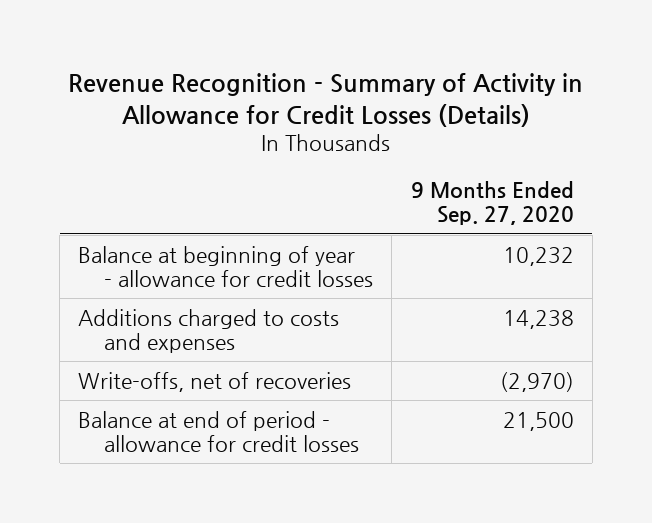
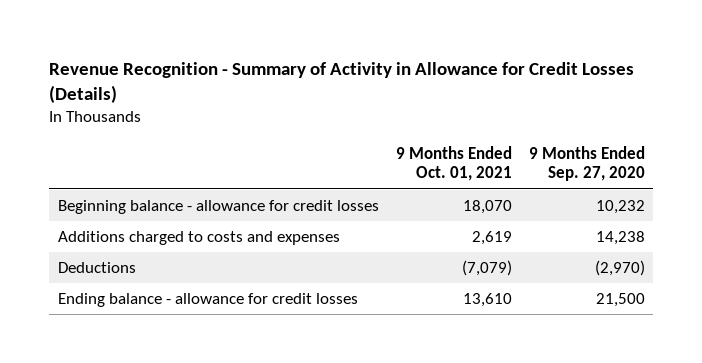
- | 9 Months Ended Sep. 27, 2020
+ | 9 Months Ended Oct. 01, 2021 | 9 Months Ended Sep. 27, 2020
- Balance at beginning of year - allowance for credit losses | 10,232
+ Beginning balance - allowance for credit losses | 18,070 | 10,232
- Write-offs, net of recoveries | (2,970)
- Balance at end of period - allowance for credit losses | 21,500
+ Deductions | (7,079) | (2,970)
+ Ending balance - allowance for credit losses | 13,610 | 21,500

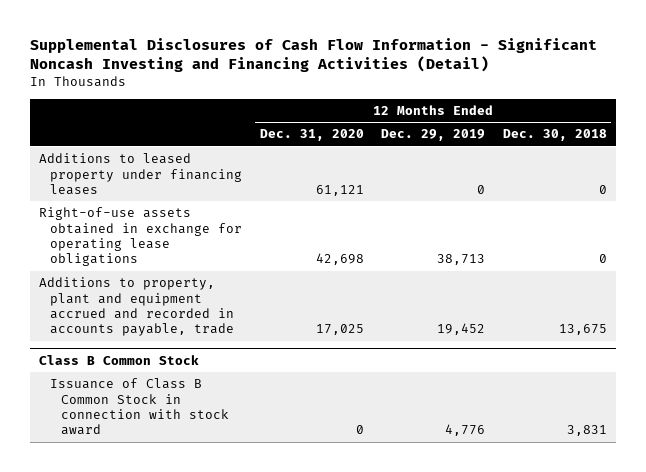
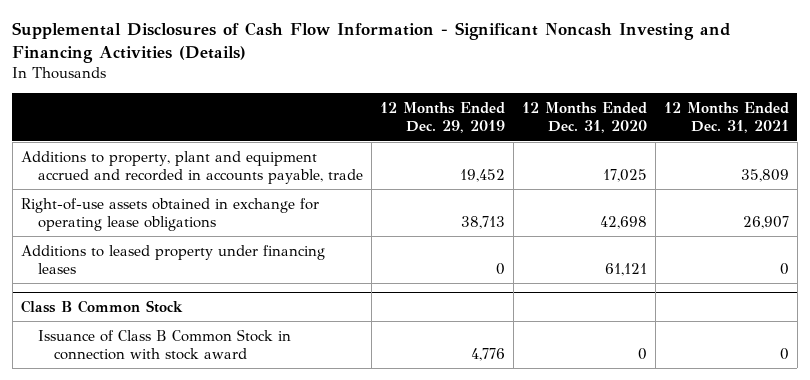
- Supplemental Disclosures of Cash Flow Information - Significant Noncash Investing and Financing Activities (Detail)
+ Supplemental Disclosures of Cash Flow Information - Significant Noncash Investing and Financing Activities (Details)
- | 12 Months Ended Dec. 31, 2020 | 12 Months Ended Dec. 29, 2019 | 12 Months Ended Dec. 30, 2018
+ | 12 Months Ended Dec. 29, 2019 | 12 Months Ended Dec. 31, 2020 | 12 Months Ended Dec. 31, 2021
moved down: Right-of-use assets obtained in exchange for operating lease obligations | 38,713 | 42,698 | 26,907
moved down: Additions to leased property under financing leases | 0 | 61,121 | 0

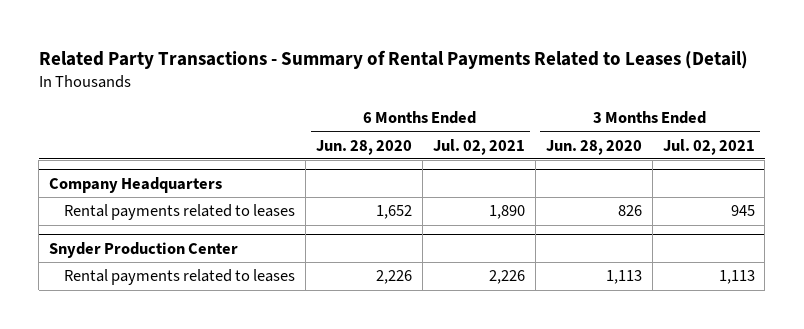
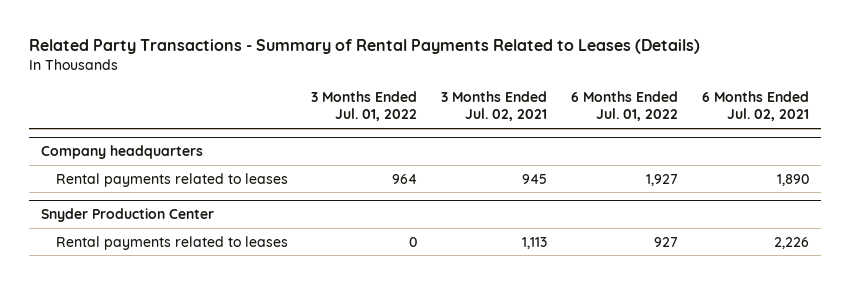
- Related Party Transactions - Summary of Rental Payments Related to Leases (Detail)
+ Related Party Transactions - Summary of Rental Payments Related to Leases (Details)
- | 6 Months Ended Jun. 28, 2020 | 6 Months Ended Jul. 02, 2021 | 3 Months Ended Jun. 28, 2020 | 3 Months Ended Jul. 02, 2021
+ | 3 Months Ended Jul. 01, 2022 | 3 Months Ended Jul. 02, 2021 | 6 Months Ended Jul. 01, 2022 | 6 Months Ended Jul. 02, 2021
- Company Headquarters
+ Company headquarters

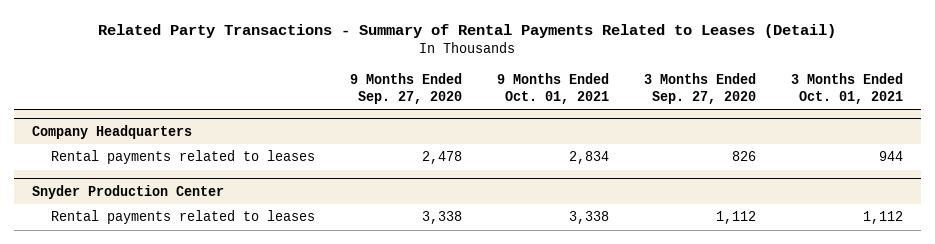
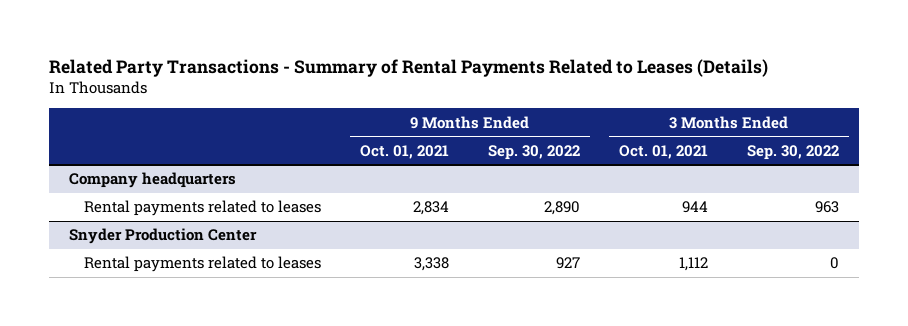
- Related Party Transactions - Summary of Rental Payments Related to Leases (Detail)
+ Related Party Transactions - Summary of Rental Payments Related to Leases (Details)
- | 9 Months Ended Sep. 27, 2020 | 9 Months Ended Oct. 01, 2021 | 3 Months Ended Sep. 27, 2020 | 3 Months Ended Oct. 01, 2021
+ | 9 Months Ended Oct. 01, 2021 | 9 Months Ended Sep. 30, 2022 | 3 Months Ended Oct. 01, 2021 | 3 Months Ended Sep. 30, 2022
- Company Headquarters
+ Company headquarters

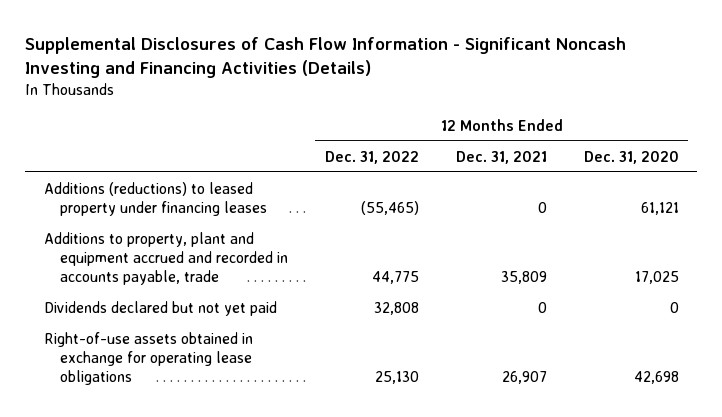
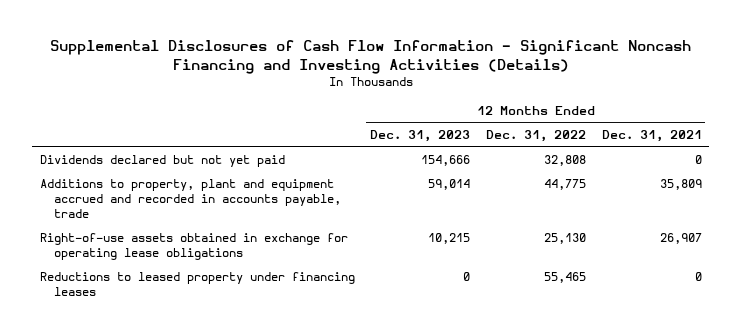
- Supplemental Disclosures of Cash Flow Information - Significant Noncash Investing and Financing Activities (Details)
+ Supplemental Disclosures of Cash Flow Information - Significant Noncash Financing and Investing Activities (Details)
- | 12 Months Ended Dec. 31, 2022 | 12 Months Ended Dec. 31, 2021 | 12 Months Ended Dec. 31, 2020
+ | 12 Months Ended Dec. 31, 2023 | 12 Months Ended Dec. 31, 2022 | 12 Months Ended Dec. 31, 2021
- Additions (reductions) to leased property under financing leases | (55,465) | 0 | 61,121
moved down: Additions to property, plant and equipment accrued and recorded in accounts payable, trade | 59,014 | 44,775 | 35,809
+ Reductions to leased property under financing leases | 0 | 55,465 | 0

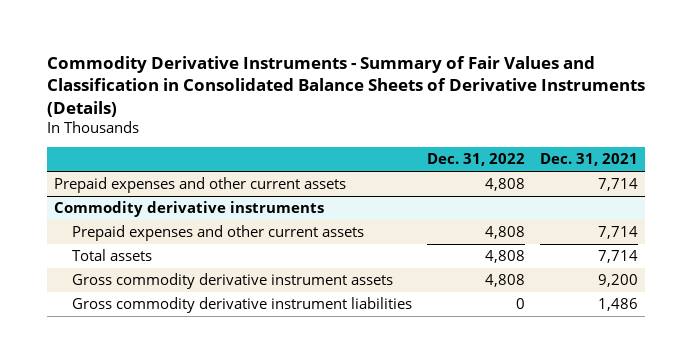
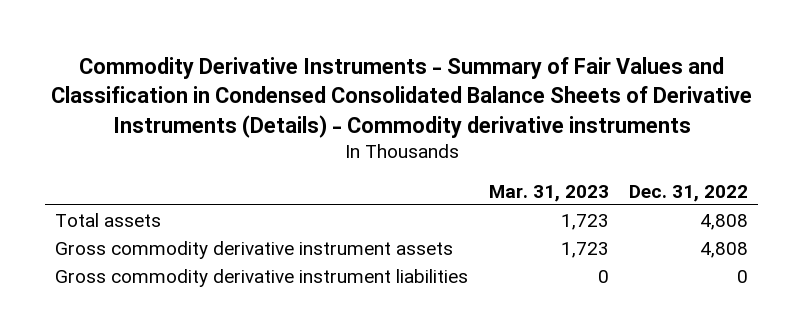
- Commodity Derivative Instruments - Summary of Fair Values and Classification in Consolidated Balance Sheets of Derivative Instruments (Details)
+ Commodity Derivative Instruments - Summary of Fair Values and Classification in Condensed Consolidated Balance Sheets of Derivative Instruments (Details) - Commodity derivative instruments
- | Dec. 31, 2022 | Dec. 31, 2021
+ | Mar. 31, 2023 | Dec. 31, 2022
- Prepaid expenses and other current assets | 4,808 | 7,714
- Commodity derivative instruments
- Prepaid expenses and other current assets | 4,808 | 7,714

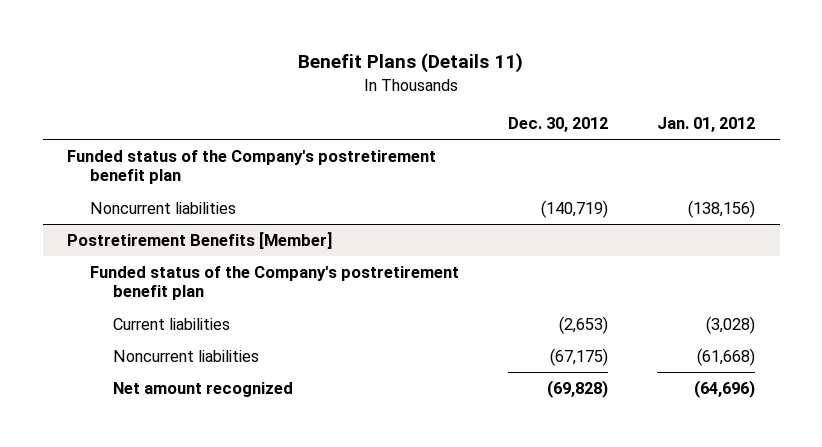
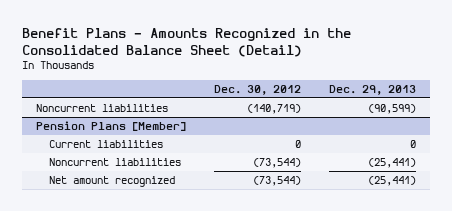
- Benefit Plans (Details 11)
+ Benefit Plans - Amounts Recognized in the Consolidated Balance Sheet (Detail)
- | Dec. 30, 2012 | Jan. 01, 2012
+ | Dec. 30, 2012 | Dec. 29, 2013
- Funded status of the Company's postretirement benefit plan
- Postretirement Benefits [Member]
- Funded status of the Company's postretirement benefit plan
- Current liabilities | (2,653) | (3,028)
- Noncurrent liabilities | (67,175) | (61,668)
- Net amount recognized | (69,828) | (64,696)
+ Pension Plans [Member]
+ Current liabilities | 0 | 0
+ Noncurrent liabilities | (73,544) | (25,441)
+ Net amount recognized | (73,544) | (25,441)

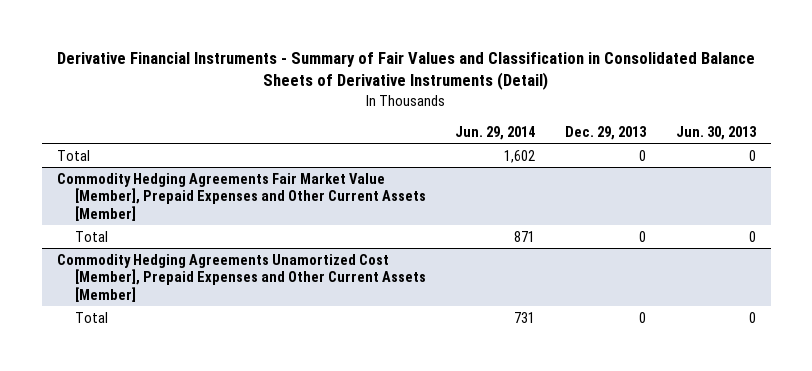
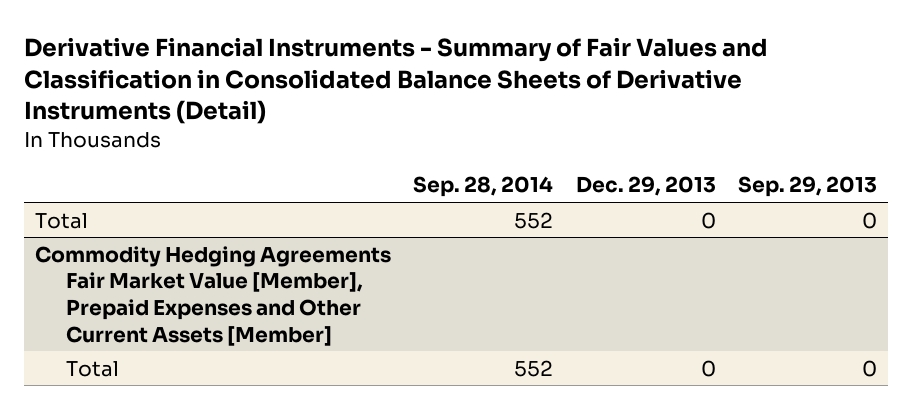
- | Jun. 29, 2014 | Dec. 29, 2013 | Jun. 30, 2013
+ | Sep. 28, 2014 | Dec. 29, 2013 | Sep. 29, 2013
- Commodity Hedging Agreements Unamortized Cost [Member], Prepaid Expenses and Other Current Assets [Member]
- Total | 731 | 0 | 0

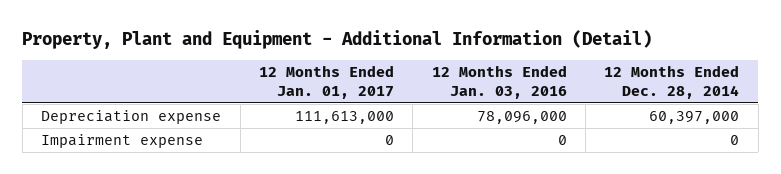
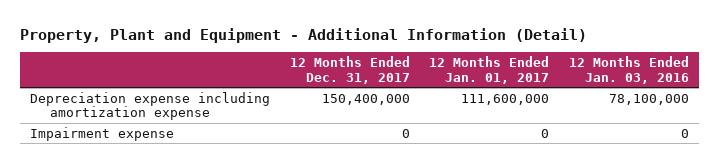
- | 12 Months Ended Jan. 01, 2017 | 12 Months Ended Jan. 03, 2016 | 12 Months Ended Dec. 28, 2014
+ | 12 Months Ended Dec. 31, 2017 | 12 Months Ended Jan. 01, 2017 | 12 Months Ended Jan. 03, 2016
- Depreciation expense | 111,613,000 | 78,096,000 | 60,397,000
+ Depreciation expense including amortization expense | 150,400,000 | 111,600,000 | 78,100,000

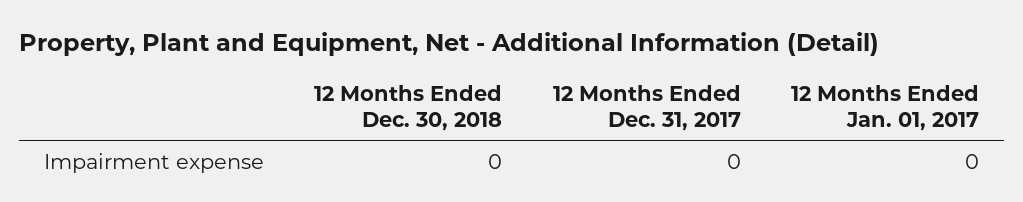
- Property, Plant and Equipment - Additional Information (Detail)
+ Property, Plant and Equipment, Net - Additional Information (Detail)
- | 12 Months Ended Dec. 31, 2017 | 12 Months Ended Jan. 01, 2017 | 12 Months Ended Jan. 03, 2016
+ | 12 Months Ended Dec. 30, 2018 | 12 Months Ended Dec. 31, 2017 | 12 Months Ended Jan. 01, 2017
- Depreciation expense including amortization expense | 150,400,000 | 111,600,000 | 78,100,000

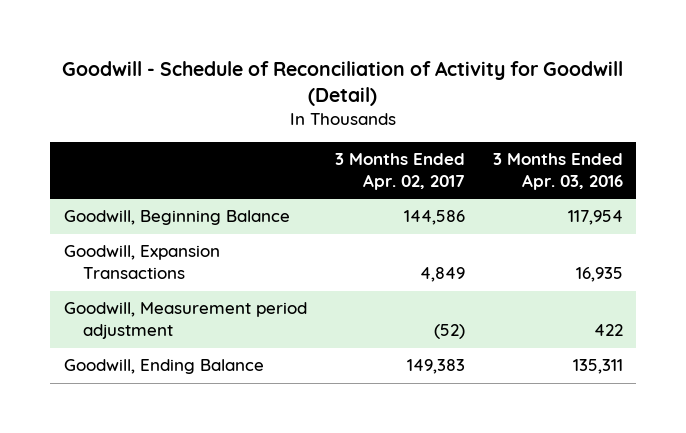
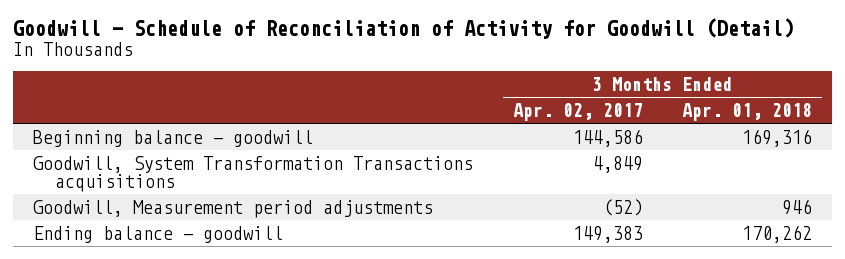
- | 3 Months Ended Apr. 02, 2017 | 3 Months Ended Apr. 03, 2016
+ | 3 Months Ended Apr. 02, 2017 | 3 Months Ended Apr. 01, 2018
- Goodwill, Beginning Balance | 144,586 | 117,954
- Goodwill, Expansion Transactions | 4,849 | 16,935
- Goodwill, Measurement period adjustment | (52) | 422
- Goodwill, Ending Balance | 149,383 | 135,311
+ Beginning balance - goodwill | 144,586 | 169,316
+ Goodwill, System Transformation Transactions acquisitions | 4,849 |
+ Goodwill, Measurement period adjustments | (52) | 946
+ Ending balance - goodwill | 149,383 | 170,262

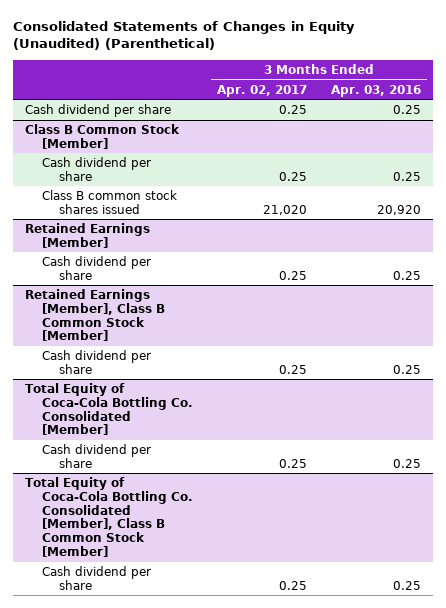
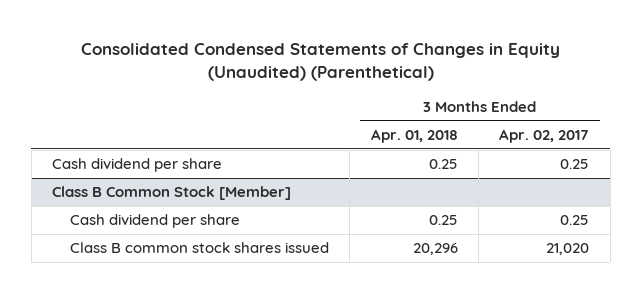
- Consolidated Statements of Changes in Equity (Unaudited) (Parenthetical)
+ Consolidated Condensed Statements of Changes in Equity (Unaudited) (Parenthetical)
- | 3 Months Ended Apr. 02, 2017 | 3 Months Ended Apr. 03, 2016
+ | 3 Months Ended Apr. 01, 2018 | 3 Months Ended Apr. 02, 2017
- Retained Earnings [Member]
- Cash dividend per share | 0.25 | 0.25
- Retained Earnings [Member], Class B Common Stock [Member]
- Cash dividend per share | 0.25 | 0.25
- Total Equity of Coca-Cola Bottling Co. Consolidated [Member]
- Cash dividend per share | 0.25 | 0.25
- Total Equity of Coca-Cola Bottling Co. Consolidated [Member], Class B Common Stock [Member]
- Cash dividend per share | 0.25 | 0.25

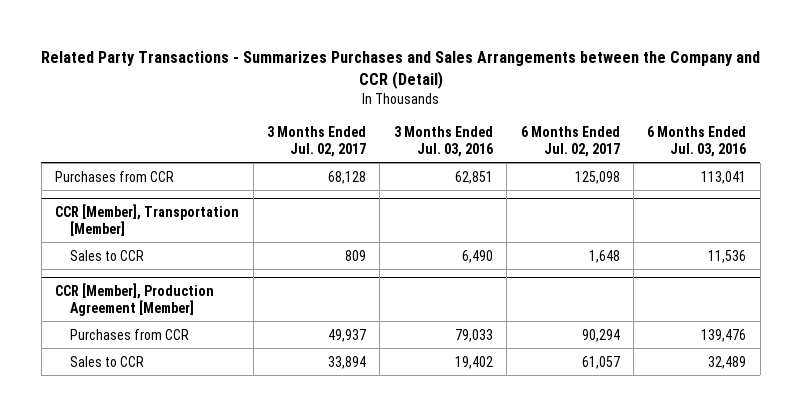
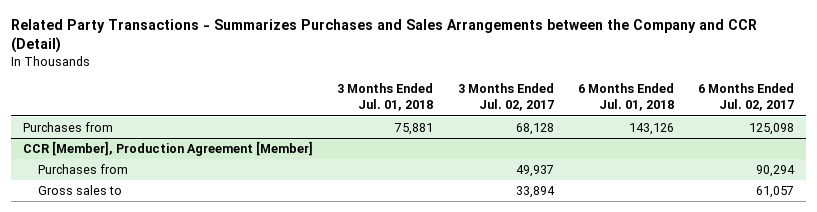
- | 3 Months Ended Jul. 02, 2017 | 3 Months Ended Jul. 03, 2016 | 6 Months Ended Jul. 02, 2017 | 6 Months Ended Jul. 03, 2016
+ | 3 Months Ended Jul. 01, 2018 | 3 Months Ended Jul. 02, 2017 | 6 Months Ended Jul. 01, 2018 | 6 Months Ended Jul. 02, 2017
- Purchases from CCR | 68,128 | 62,851 | 125,098 | 113,041
- CCR [Member], Transportation [Member]
- Sales to CCR | 809 | 6,490 | 1,648 | 11,536
+ Purchases from | 75,881 | 68,128 | 143,126 | 125,098
@ CCR [Member], Production Agreement [Member]
- Purchases from CCR | 49,937 | 79,033 | 90,294 | 139,476
- Sales to CCR | 33,894 | 19,402 | 61,057 | 32,489
+ Purchases from | | 49,937 | | 90,294
+ Gross sales to | | 33,894 | | 61,057

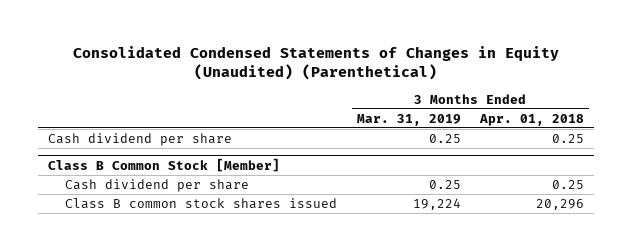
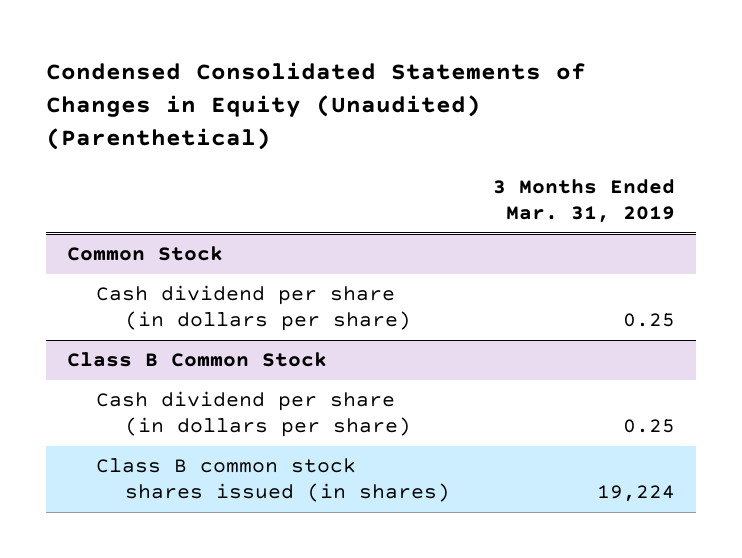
- Consolidated Condensed Statements of Changes in Equity (Unaudited) (Parenthetical)
+ Condensed Consolidated Statements of Changes in Equity (Unaudited) (Parenthetical)
- | 3 Months Ended Mar. 31, 2019 | 3 Months Ended Apr. 01, 2018
+ | 3 Months Ended Mar. 31, 2019
- Cash dividend per share | 0.25 | 0.25
- Class B Common Stock [Member]
- Cash dividend per share | 0.25 | 0.25
- Class B common stock shares issued | 19,224 | 20,296
+ Common Stock
+ Cash dividend per share (in dollars per share) | 0.25
+ Class B Common Stock
+ Cash dividend per share (in dollars per share) | 0.25
+ Class B common stock shares issued (in shares) | 19,224

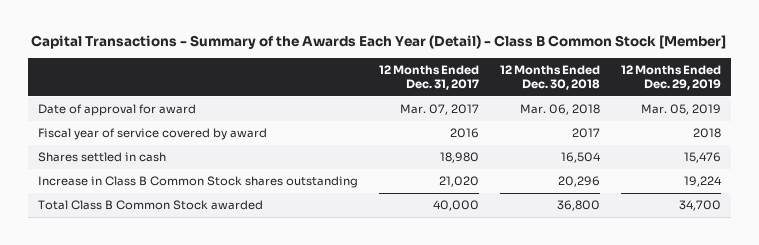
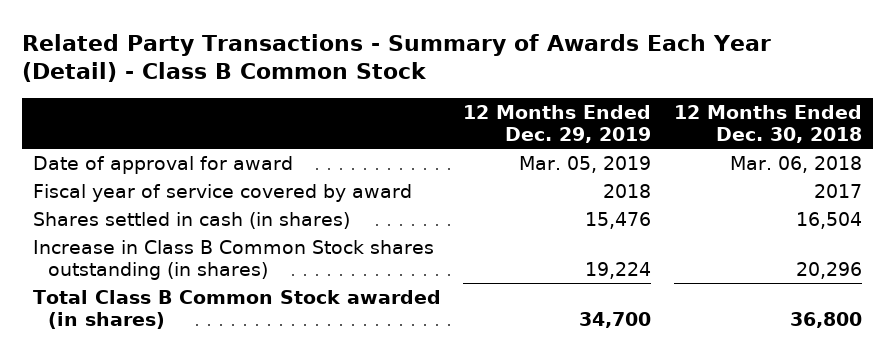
- Capital Transactions - Summary of the Awards Each Year (Detail) - Class B Common Stock [Member]
+ Related Party Transactions - Summary of Awards Each Year (Detail) - Class B Common Stock
- | 12 Months Ended Dec. 31, 2017 | 12 Months Ended Dec. 30, 2018 | 12 Months Ended Dec. 29, 2019
+ | 12 Months Ended Dec. 29, 2019 | 12 Months Ended Dec. 30, 2018
- Shares settled in cash | 18,980 | 16,504 | 15,476
- Increase in Class B Common Stock shares outstanding | 21,020 | 20,296 | 19,224
- Total Class B Common Stock awarded | 40,000 | 36,800 | 34,700
+ Shares settled in cash (in shares) | 15,476 | 16,504
+ Increase in Class B Common Stock shares outstanding (in shares) | 19,224 | 20,296
+ Total Class B Common Stock awarded (in shares) | 34,700 | 36,800

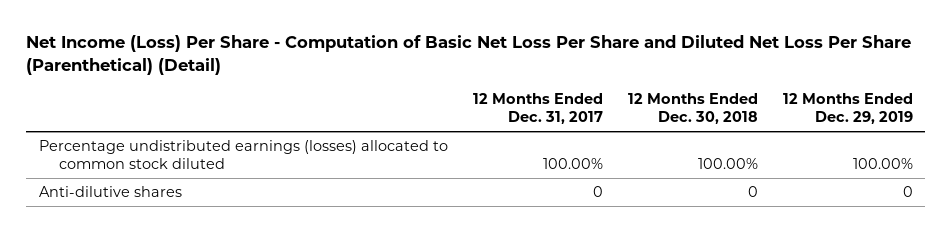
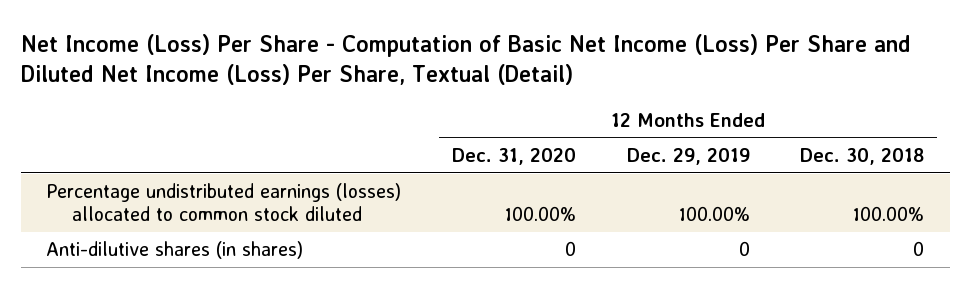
- Net Income (Loss) Per Share - Computation of Basic Net Loss Per Share and Diluted Net Loss Per Share (Parenthetical) (Detail)
+ Net Income (Loss) Per Share - Computation of Basic Net Income (Loss) Per Share and Diluted Net Income (Loss) Per Share, Textual (Detail)
- | 12 Months Ended Dec. 31, 2017 | 12 Months Ended Dec. 30, 2018 | 12 Months Ended Dec. 29, 2019
+ | 12 Months Ended Dec. 31, 2020 | 12 Months Ended Dec. 29, 2019 | 12 Months Ended Dec. 30, 2018
- Anti-dilutive shares | 0 | 0 | 0
+ Anti-dilutive shares (in shares) | 0 | 0 | 0

